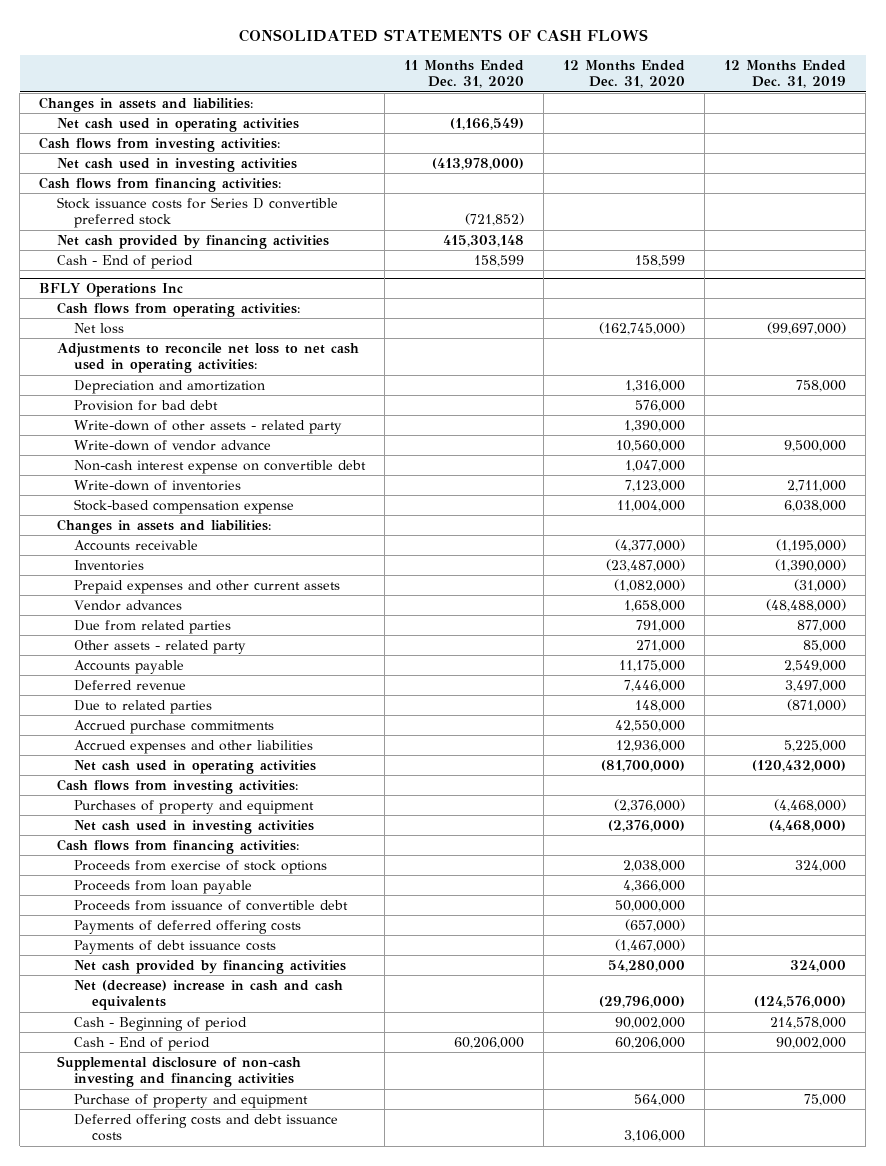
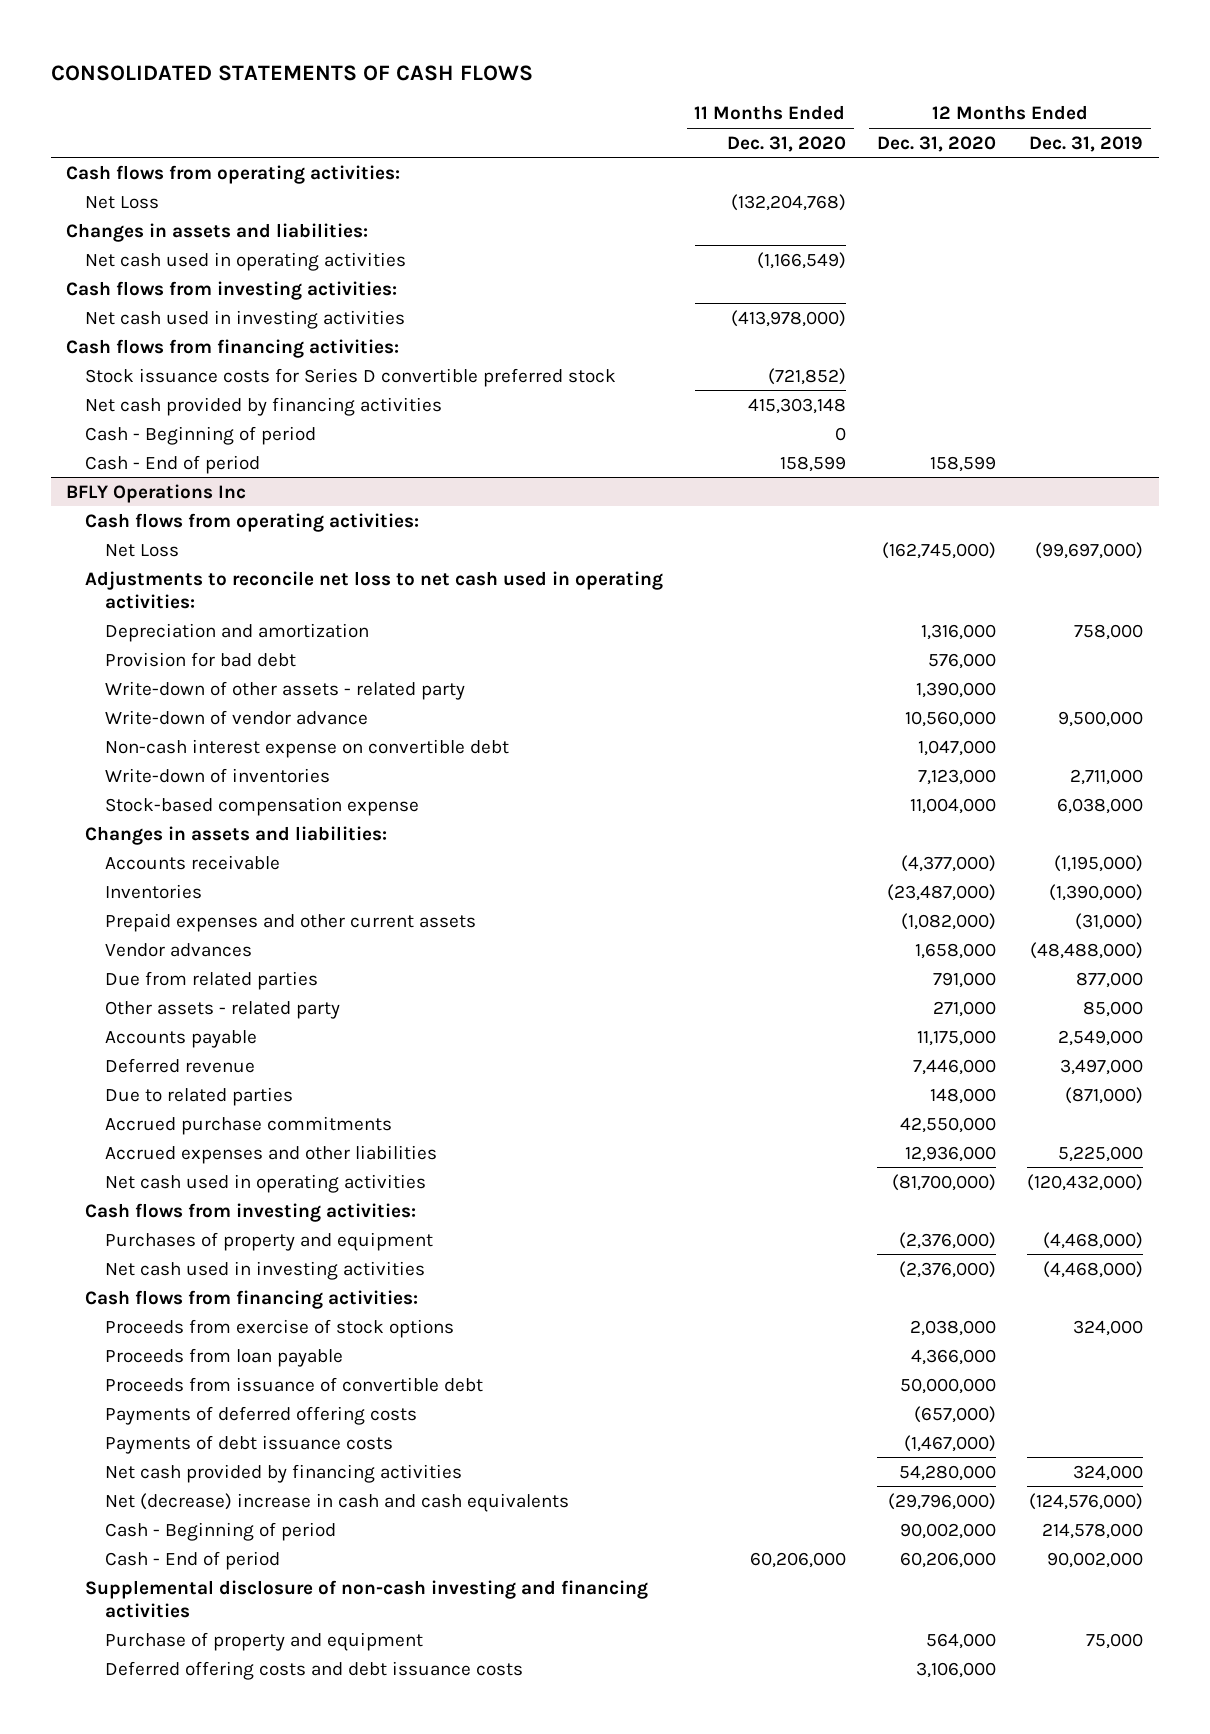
+ Cash flows from operating activities:
+ Net Loss | (132,204,768) | |
+ Cash - Beginning of period | 0 | |
@ BFLY Operations Inc
- Net loss | | (162,745,000) | (99,697,000)
+ Net Loss | | (162,745,000) | (99,697,000)

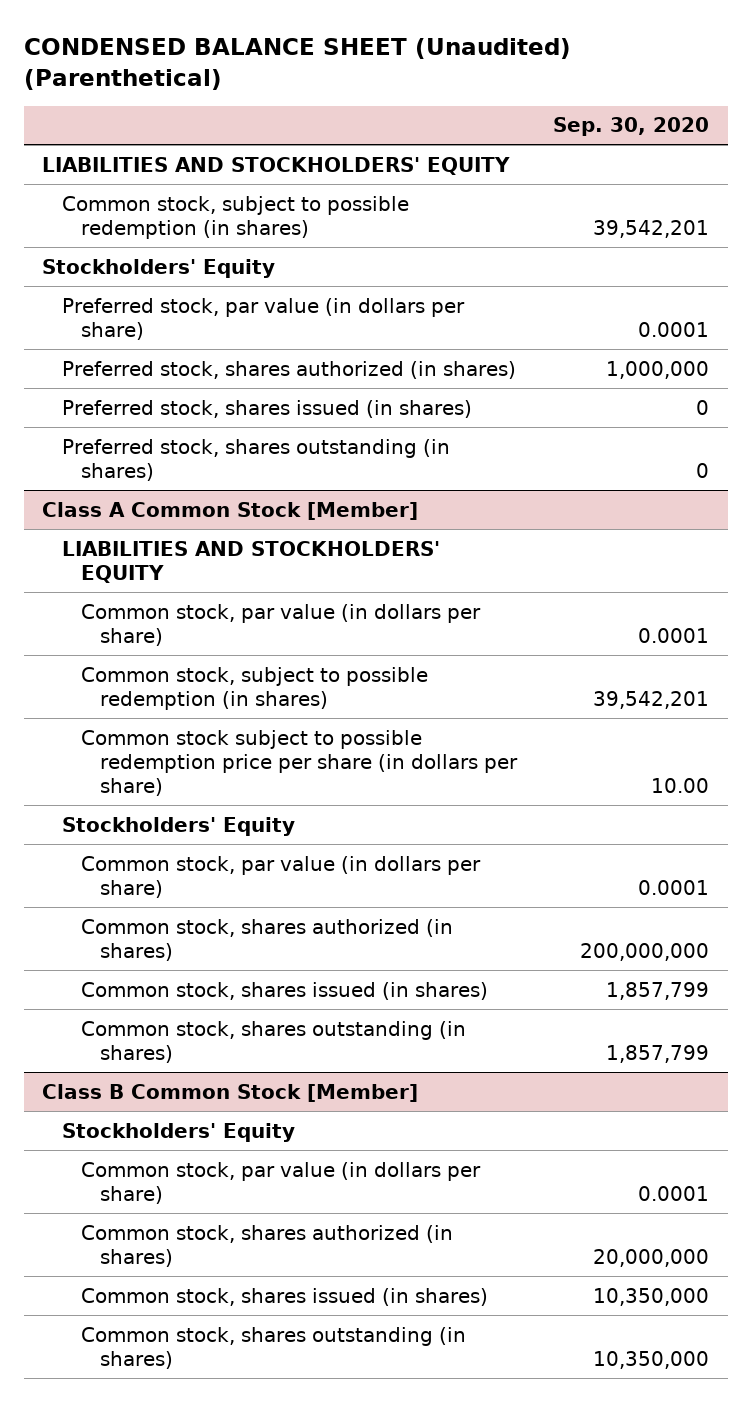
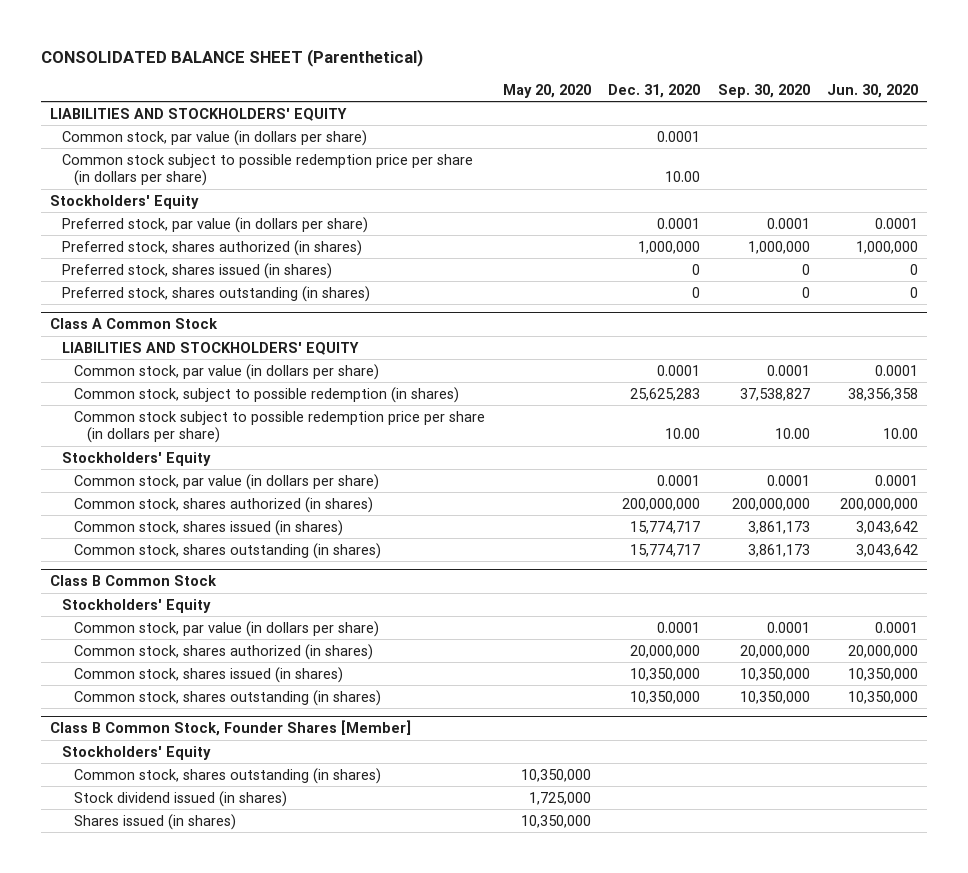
- CONDENSED BALANCE SHEET (Unaudited) (Parenthetical)
+ CONSOLIDATED BALANCE SHEET (Parenthetical)
- | Sep. 30, 2020
+ | May 20, 2020 | Dec. 31, 2020 | Sep. 30, 2020 | Jun. 30, 2020
- Common stock, subject to possible redemption (in shares) | 39,542,201
+ Common stock, par value (in dollars per share) | | 0.0001 | |
+ Common stock subject to possible redemption price per share (in dollars per share) | | 10.00 | |
- Class A Common Stock [Member]
+ Class A Common Stock
- Common stock, subject to possible redemption (in shares) | 39,542,201
+ Common stock, subject to possible redemption (in shares) | | 25,625,283 | 37,538,827 | 38,356,358
- Common stock, shares issued (in shares) | 1,857,799
- Common stock, shares outstanding (in shares) | 1,857,799
- Class B Common Stock [Member]
+ Common stock, shares issued (in shares) | | 15,774,717 | 3,861,173 | 3,043,642
+ Common stock, shares outstanding (in shares) | | 15,774,717 | 3,861,173 | 3,043,642
+ Class B Common Stock
+ Class B Common Stock, Founder Shares [Member]
+ Stockholders' Equity
+ Common stock, shares outstanding (in shares) | 10,350,000 | | |
+ Stock dividend issued (in shares) | 1,725,000 | | |
+ Shares issued (in shares) | 10,350,000 | | |

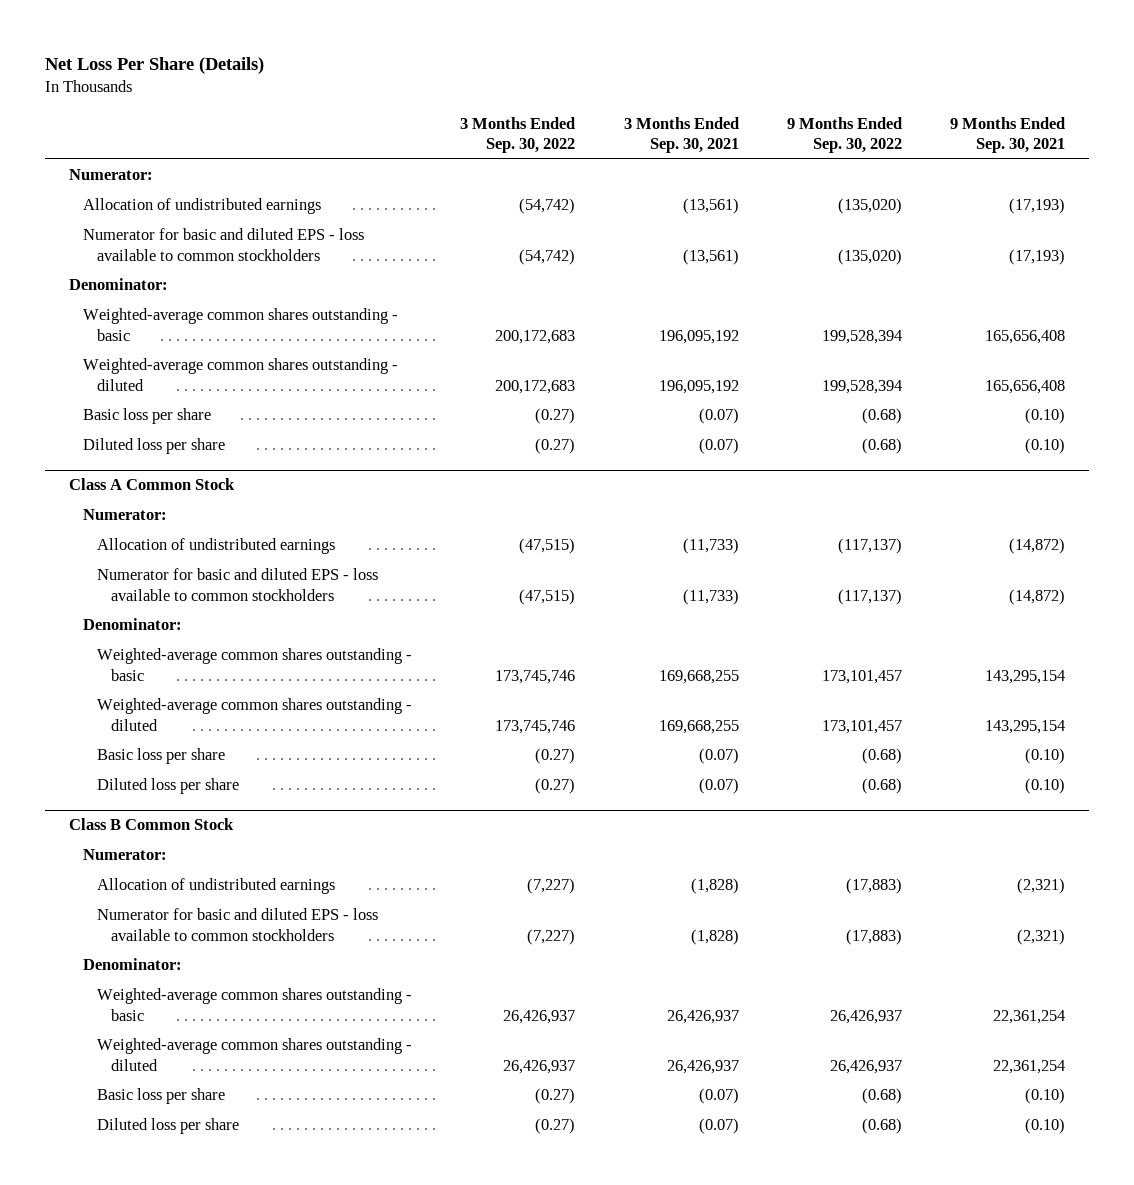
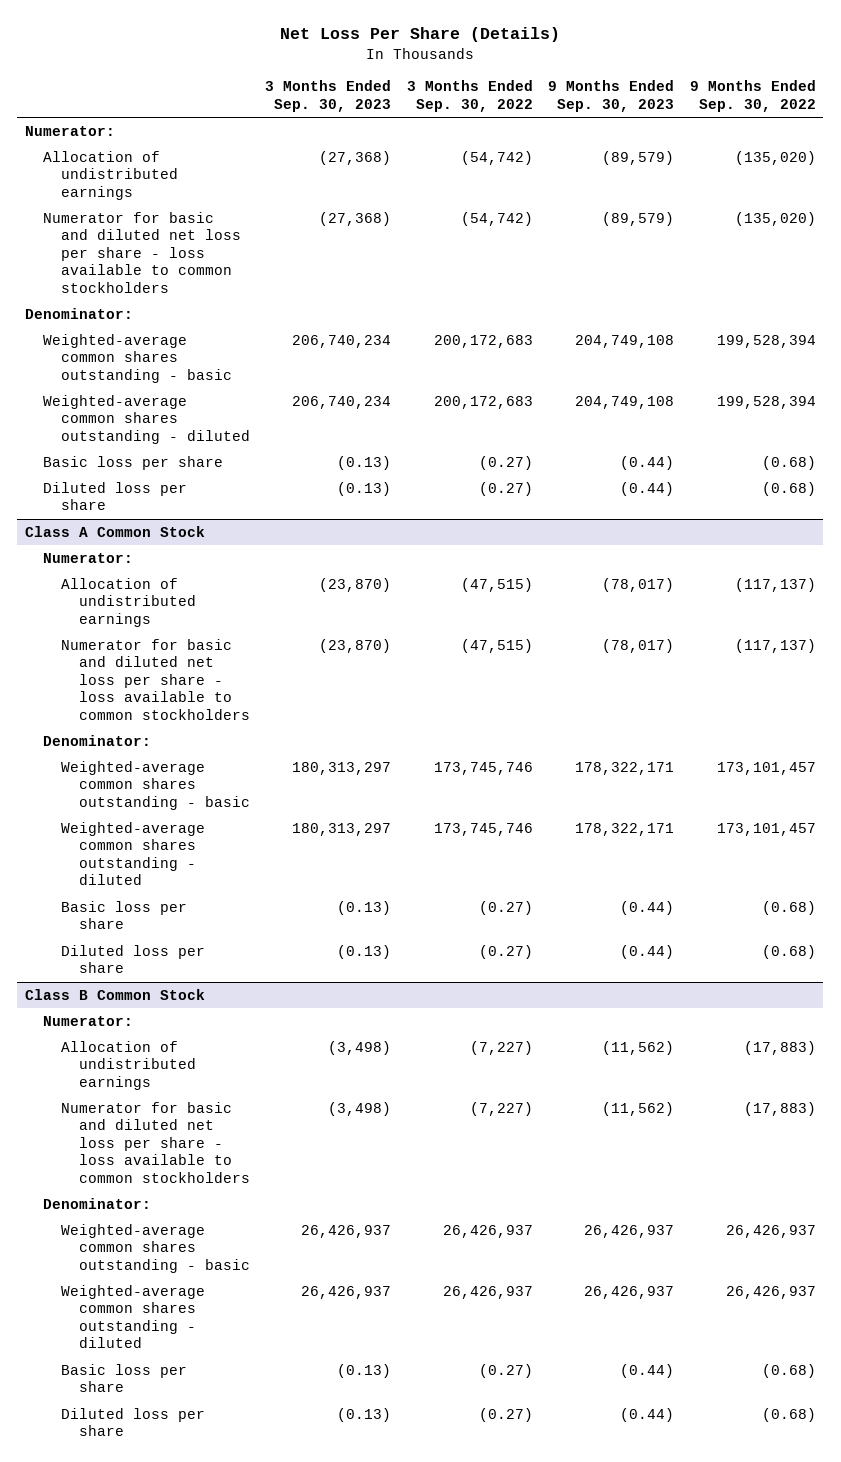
- | 3 Months Ended Sep. 30, 2022 | 3 Months Ended Sep. 30, 2021 | 9 Months Ended Sep. 30, 2022 | 9 Months Ended Sep. 30, 2021
+ | 3 Months Ended Sep. 30, 2023 | 3 Months Ended Sep. 30, 2022 | 9 Months Ended Sep. 30, 2023 | 9 Months Ended Sep. 30, 2022
- Numerator for basic and diluted EPS - loss available to common stockholders | (54,742) | (13,561) | (135,020) | (17,193)
+ Numerator for basic and diluted net loss per share - loss available to common stockholders | (27,368) | (54,742) | (89,579) | (135,020)
@ Class A Common Stock
- Numerator for basic and diluted EPS - loss available to common stockholders | (47,515) | (11,733) | (117,137) | (14,872)
+ Numerator for basic and diluted net loss per share - loss available to common stockholders | (23,870) | (47,515) | (78,017) | (117,137)
@ Class B Common Stock
- Numerator for basic and diluted EPS - loss available to common stockholders | (7,227) | (1,828) | (17,883) | (2,321)
+ Numerator for basic and diluted net loss per share - loss available to common stockholders | (3,498) | (7,227) | (11,562) | (17,883)

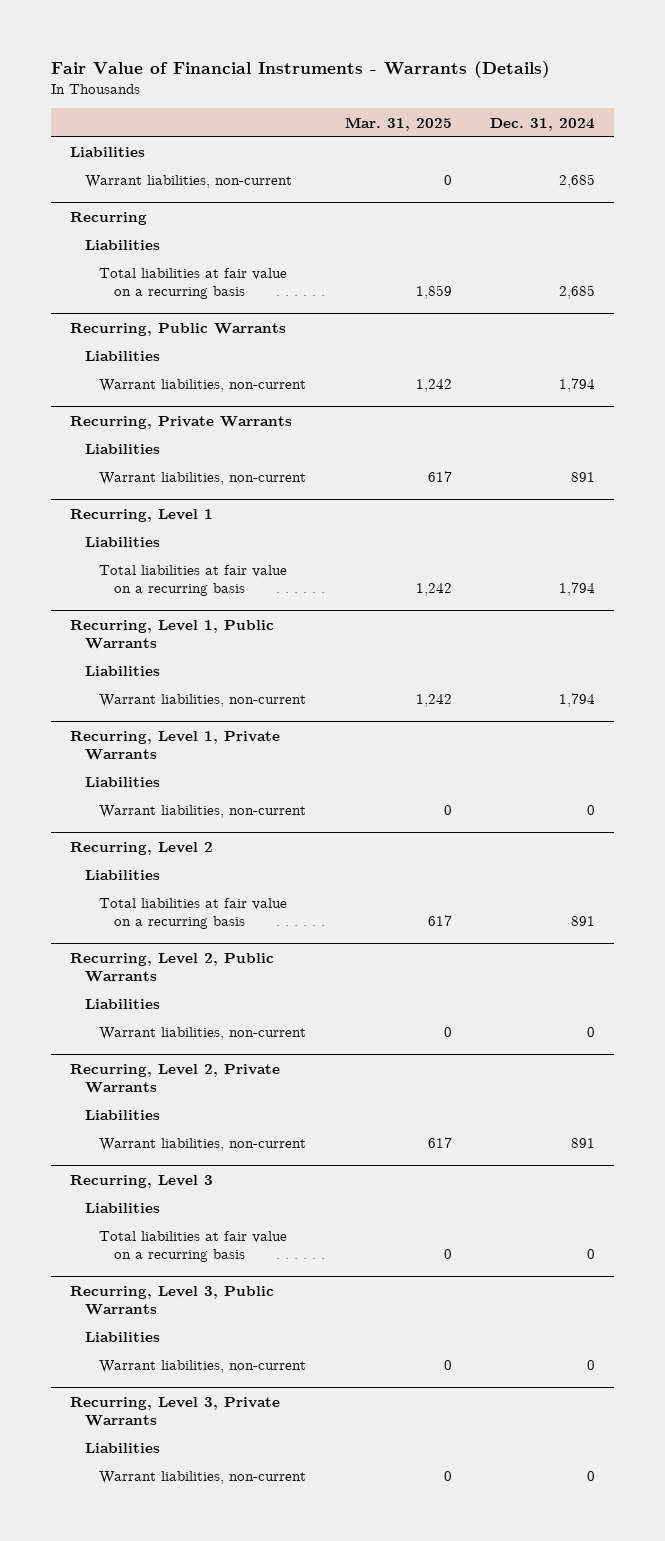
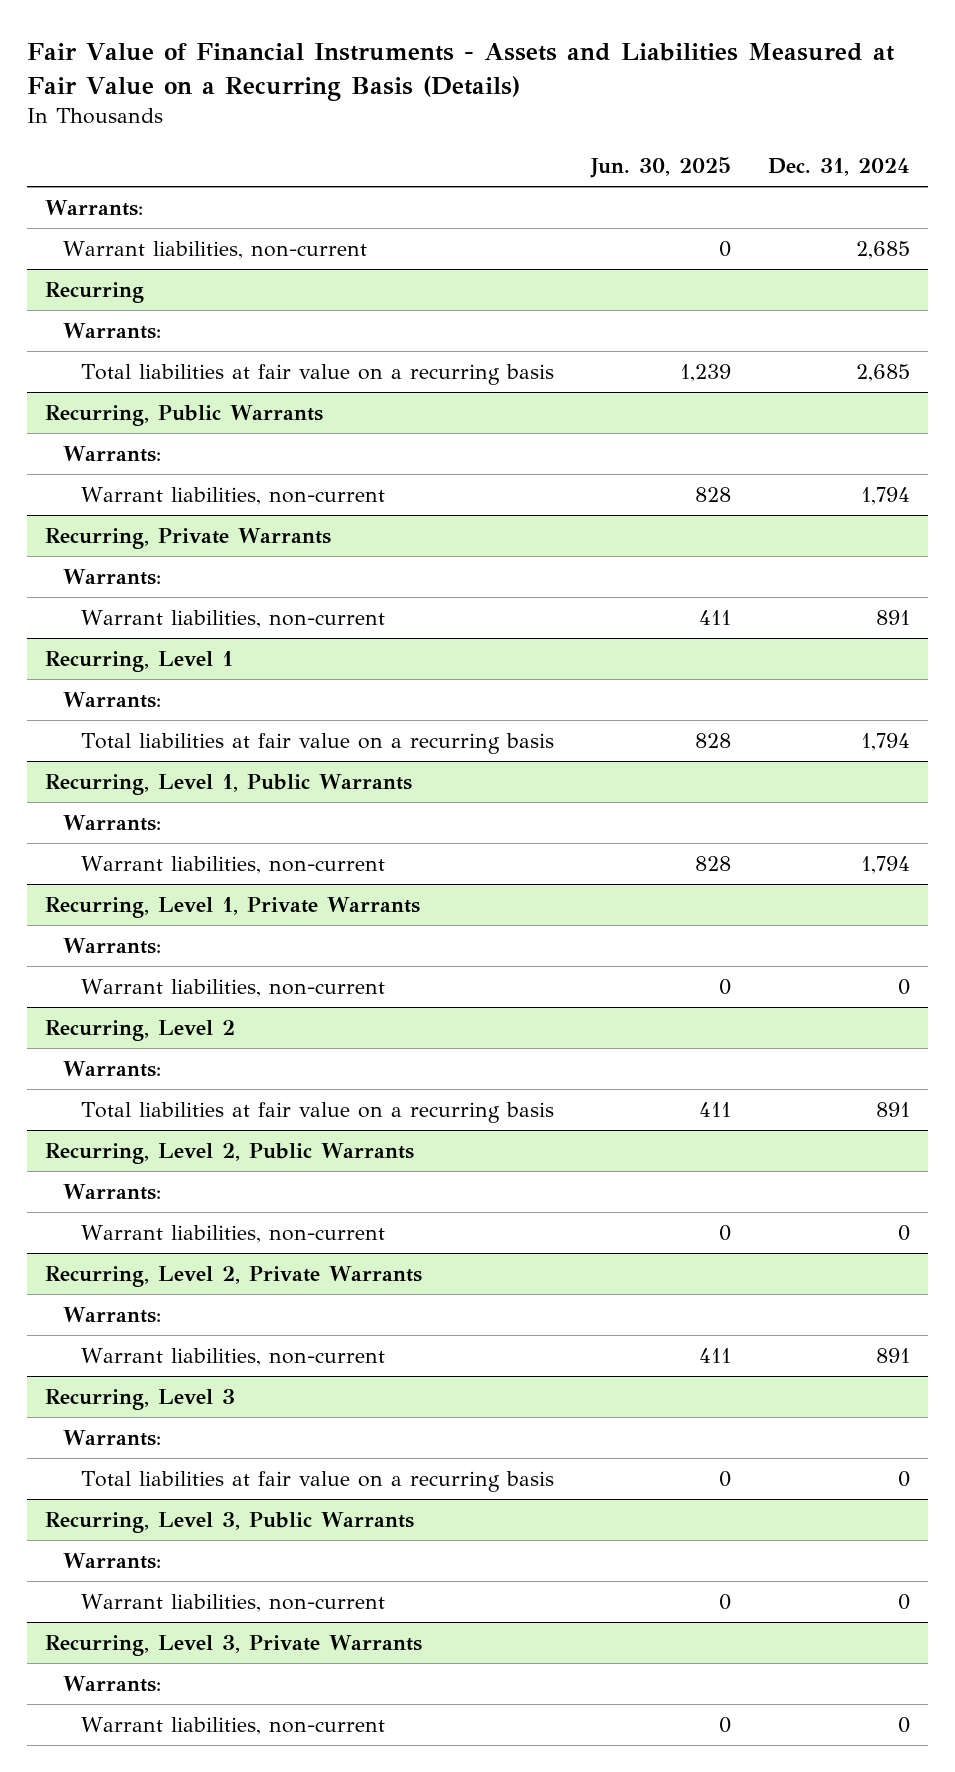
- Fair Value of Financial Instruments - Warrants (Details)
+ Fair Value of Financial Instruments - Assets and Liabilities Measured at Fair Value on a Recurring Basis (Details)
- | Mar. 31, 2025 | Dec. 31, 2024
+ | Jun. 30, 2025 | Dec. 31, 2024
- Liabilities
+ Warrants:
@ Recurring
- Liabilities
+ Warrants:
@ Recurring, Public Warrants
- Liabilities
+ Warrants:
@ Recurring, Private Warrants
- Liabilities
+ Warrants:
@ Recurring, Level 1
- Liabilities
+ Warrants:
@ Recurring, Level 1, Public Warrants
- Liabilities
+ Warrants:
@ Recurring, Level 1, Private Warrants
- Liabilities
+ Warrants:
@ Recurring, Level 2
- Liabilities
+ Warrants:
@ Recurring, Level 2, Public Warrants
- Liabilities
+ Warrants:
@ Recurring, Level 2, Private Warrants
- Liabilities
+ Warrants:
@ Recurring, Level 3
- Liabilities
+ Warrants:
@ Recurring, Level 3, Public Warrants
- Liabilities
+ Warrants:
@ Recurring, Level 3, Private Warrants
- Liabilities
+ Warrants:

